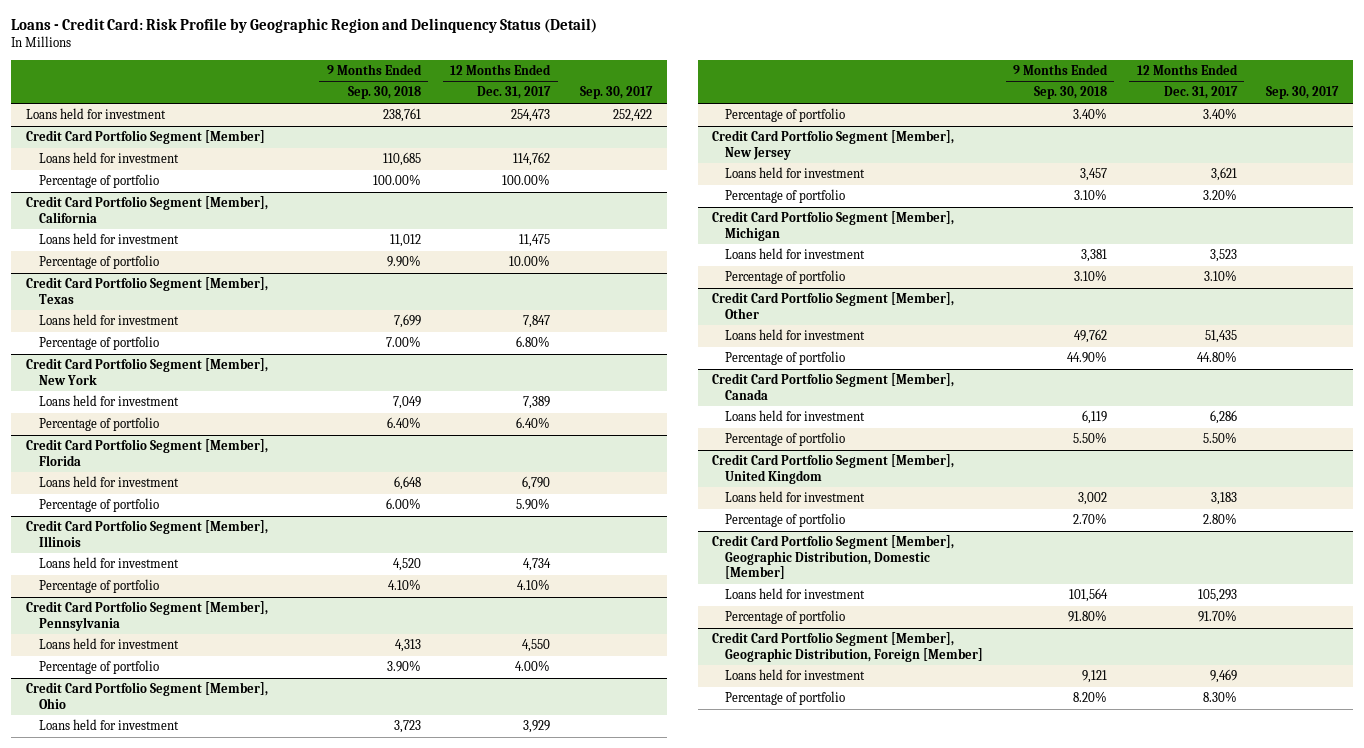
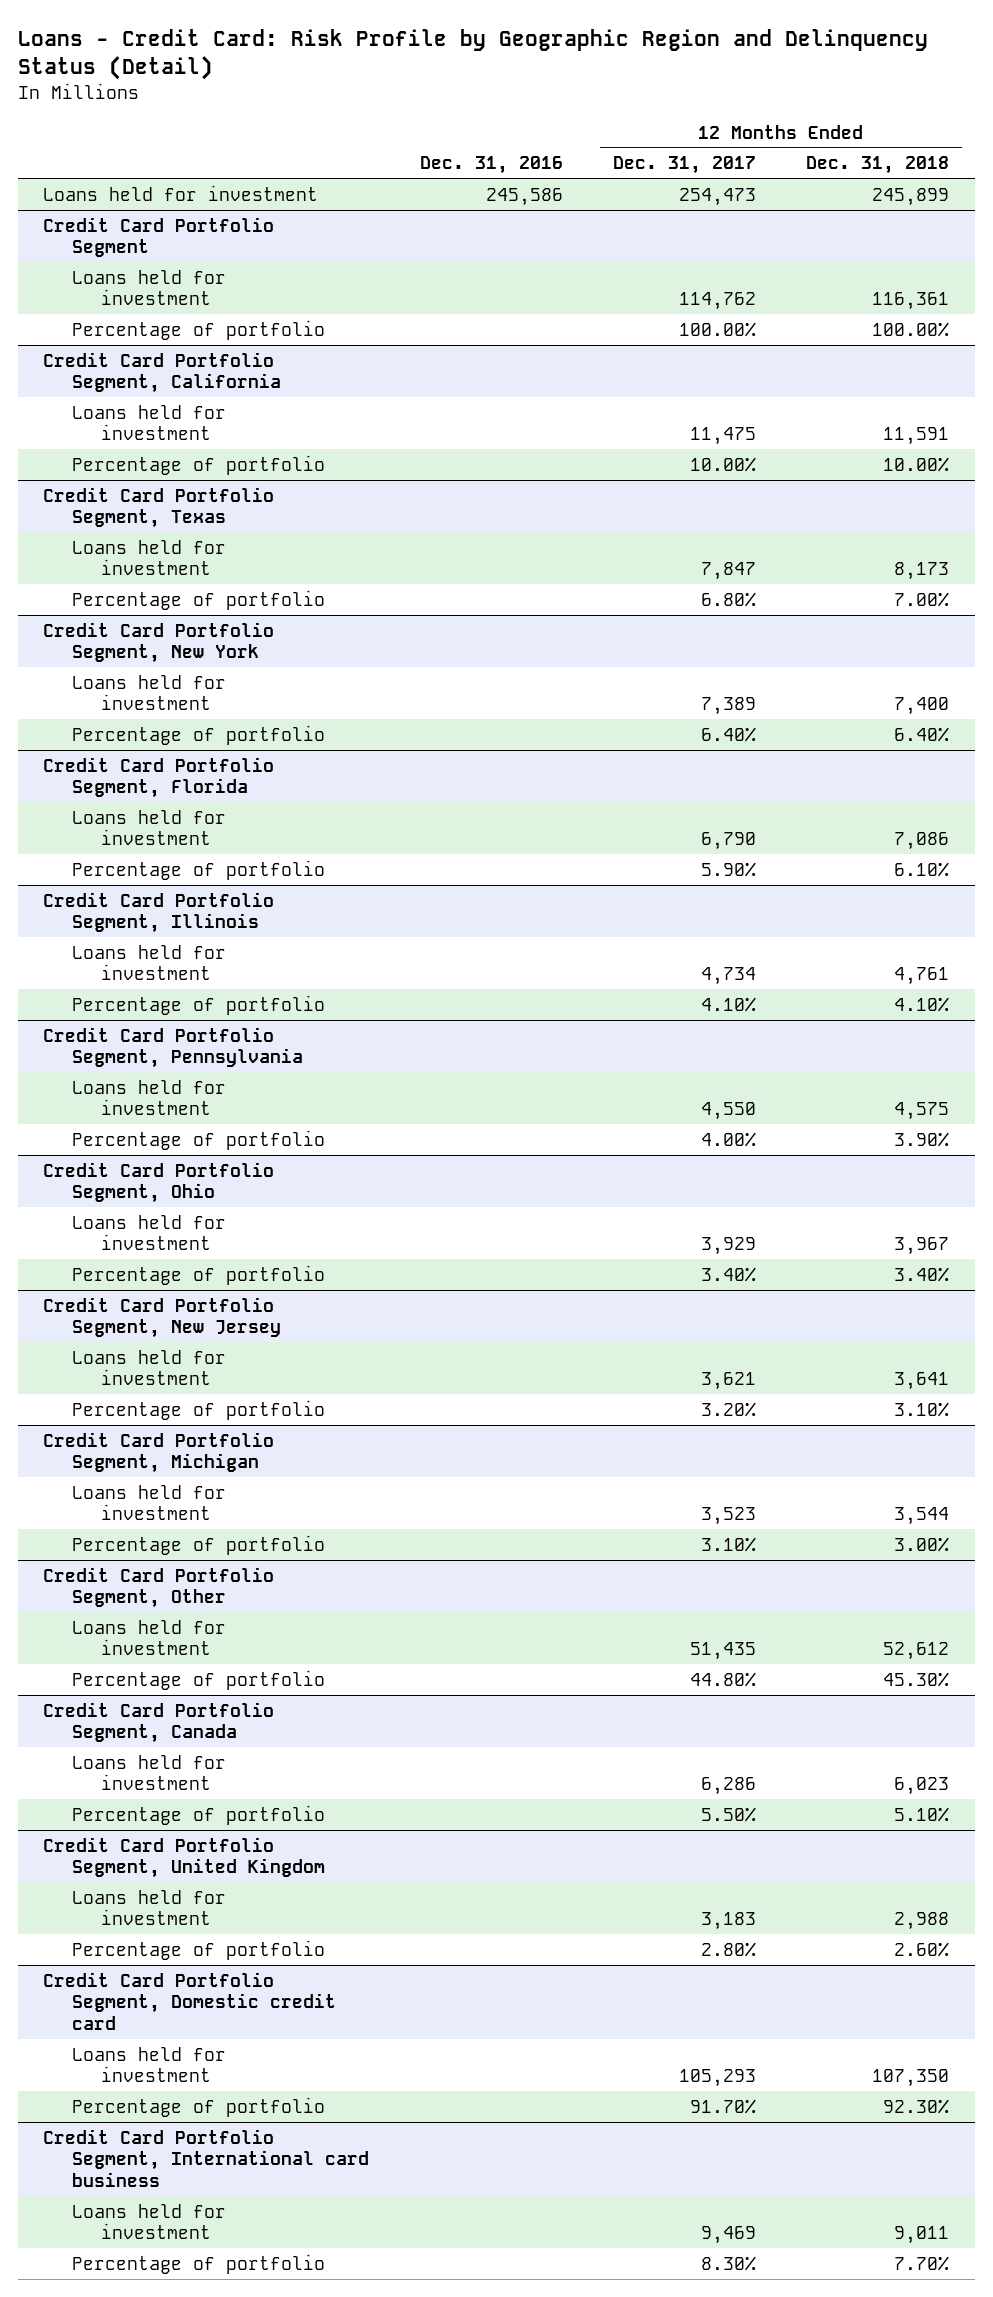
- | 9 Months Ended Sep. 30, 2018 | 12 Months Ended Dec. 31, 2017 | Sep. 30, 2017
+ | Dec. 31, 2016 | 12 Months Ended Dec. 31, 2017 | 12 Months Ended Dec. 31, 2018
- Credit Card Portfolio Segment [Member]
+ Credit Card Portfolio Segment
- Credit Card Portfolio Segment [Member], California
+ Credit Card Portfolio Segment, California
- Credit Card Portfolio Segment [Member], Texas
+ Credit Card Portfolio Segment, Texas
- Credit Card Portfolio Segment [Member], New York
+ Credit Card Portfolio Segment, New York
- Credit Card Portfolio Segment [Member], Florida
+ Credit Card Portfolio Segment, Florida
- Credit Card Portfolio Segment [Member], Illinois
+ Credit Card Portfolio Segment, Illinois
- Credit Card Portfolio Segment [Member], Pennsylvania
+ Credit Card Portfolio Segment, Pennsylvania
- Credit Card Portfolio Segment [Member], Ohio
+ Credit Card Portfolio Segment, Ohio
- Credit Card Portfolio Segment [Member], New Jersey
+ Credit Card Portfolio Segment, New Jersey
- Credit Card Portfolio Segment [Member], Michigan
+ Credit Card Portfolio Segment, Michigan
- Credit Card Portfolio Segment [Member], Other
+ Credit Card Portfolio Segment, Other
- Credit Card Portfolio Segment [Member], Canada
+ Credit Card Portfolio Segment, Canada
- Credit Card Portfolio Segment [Member], United Kingdom
+ Credit Card Portfolio Segment, United Kingdom
- Credit Card Portfolio Segment [Member], Geographic Distribution, Domestic [Member]
+ Credit Card Portfolio Segment, Domestic credit card
- Credit Card Portfolio Segment [Member], Geographic Distribution, Foreign [Member]
+ Credit Card Portfolio Segment, International card business

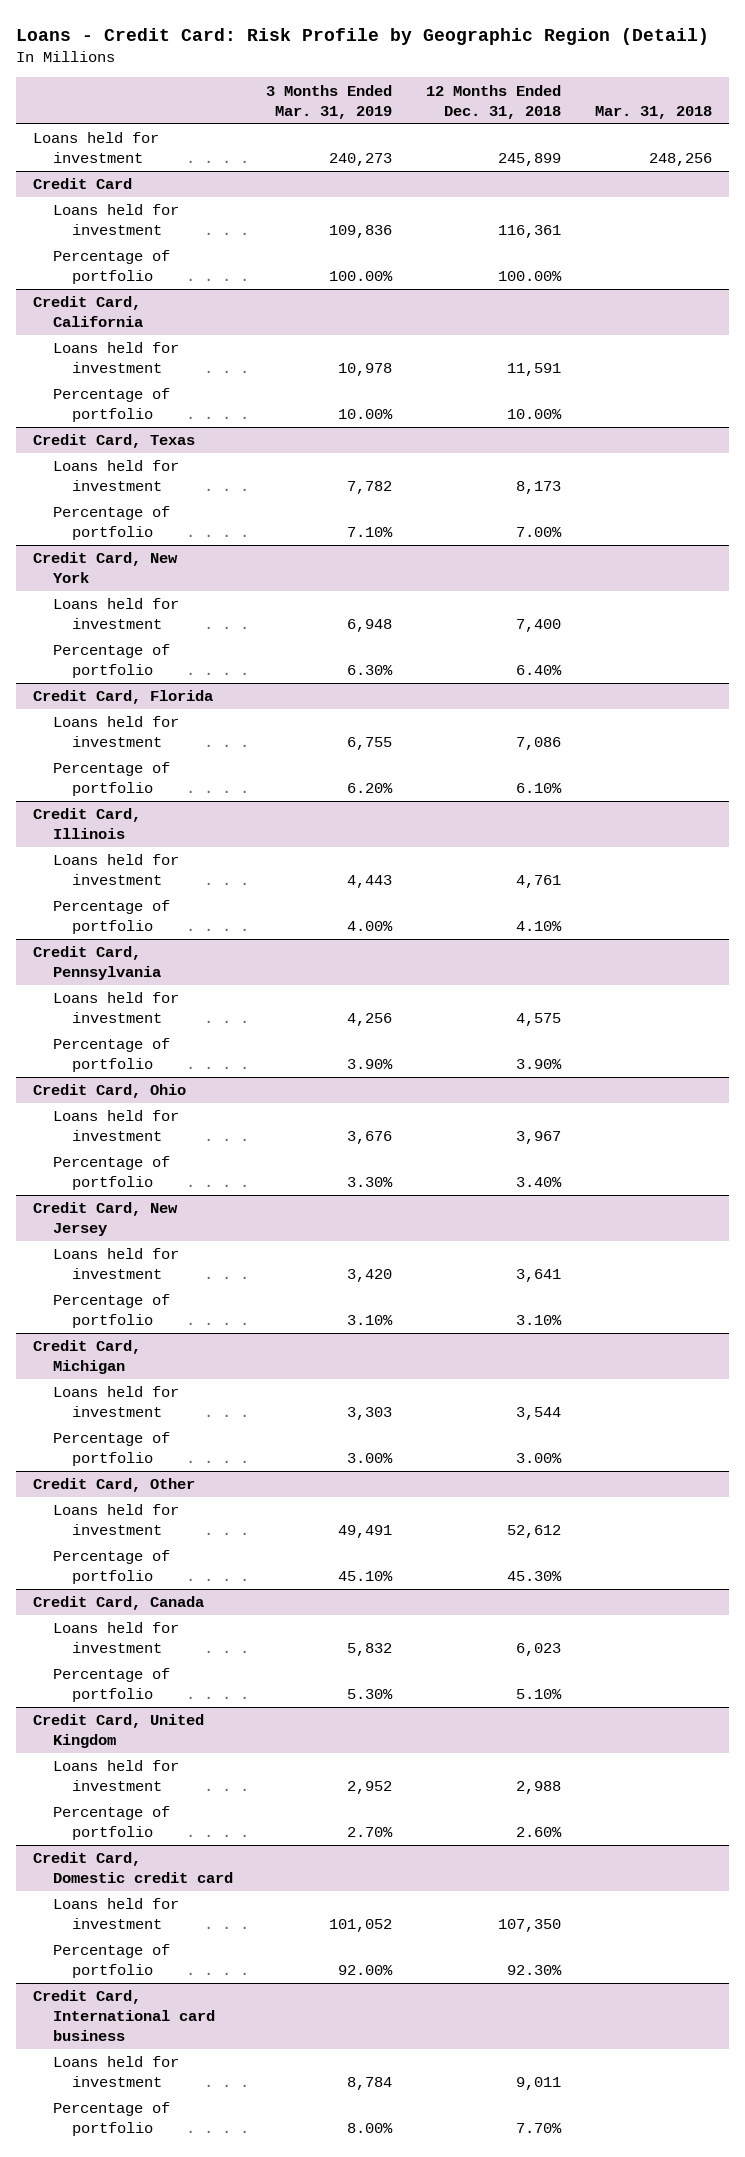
- Loans - Credit Card: Risk Profile by Geographic Region and Delinquency Status (Detail)
+ Loans - Credit Card: Risk Profile by Geographic Region (Detail)
- | Dec. 31, 2016 | 12 Months Ended Dec. 31, 2017 | 12 Months Ended Dec. 31, 2018
+ | 3 Months Ended Mar. 31, 2019 | 12 Months Ended Dec. 31, 2018 | Mar. 31, 2018
- Credit Card Portfolio Segment
+ Credit Card
- Credit Card Portfolio Segment, California
+ Credit Card, California
- Credit Card Portfolio Segment, Texas
+ Credit Card, Texas
- Credit Card Portfolio Segment, New York
+ Credit Card, New York
- Credit Card Portfolio Segment, Florida
+ Credit Card, Florida
- Credit Card Portfolio Segment, Illinois
+ Credit Card, Illinois
- Credit Card Portfolio Segment, Pennsylvania
+ Credit Card, Pennsylvania
- Credit Card Portfolio Segment, Ohio
+ Credit Card, Ohio
- Credit Card Portfolio Segment, New Jersey
+ Credit Card, New Jersey
- Credit Card Portfolio Segment, Michigan
+ Credit Card, Michigan
- Credit Card Portfolio Segment, Other
+ Credit Card, Other
- Credit Card Portfolio Segment, Canada
+ Credit Card, Canada
- Credit Card Portfolio Segment, United Kingdom
+ Credit Card, United Kingdom
- Credit Card Portfolio Segment, Domestic credit card
+ Credit Card, Domestic credit card
- Credit Card Portfolio Segment, International card business
+ Credit Card, International card business

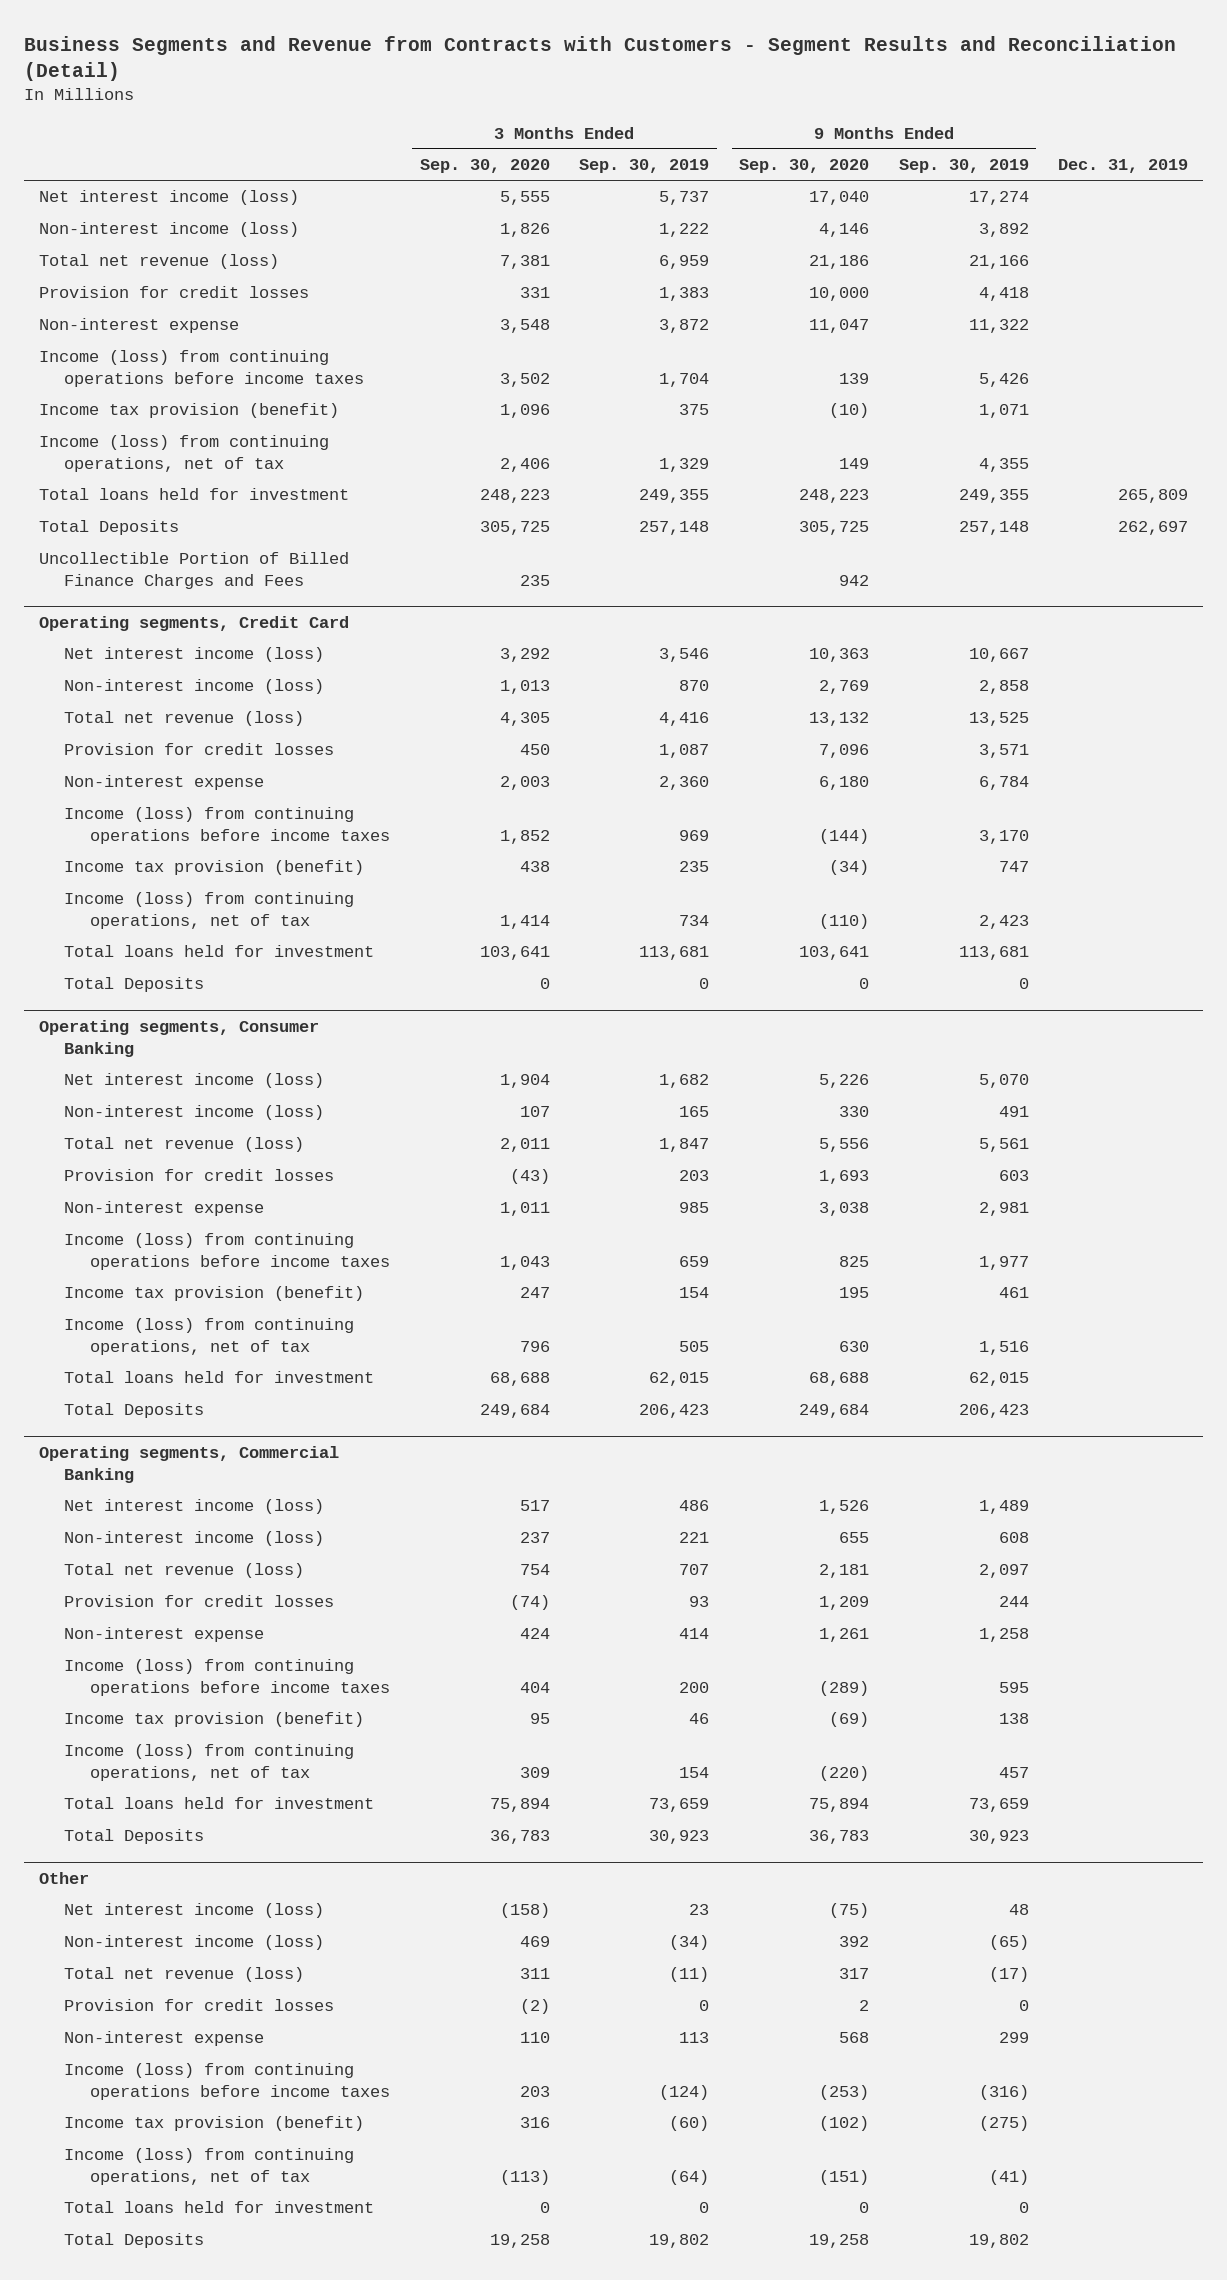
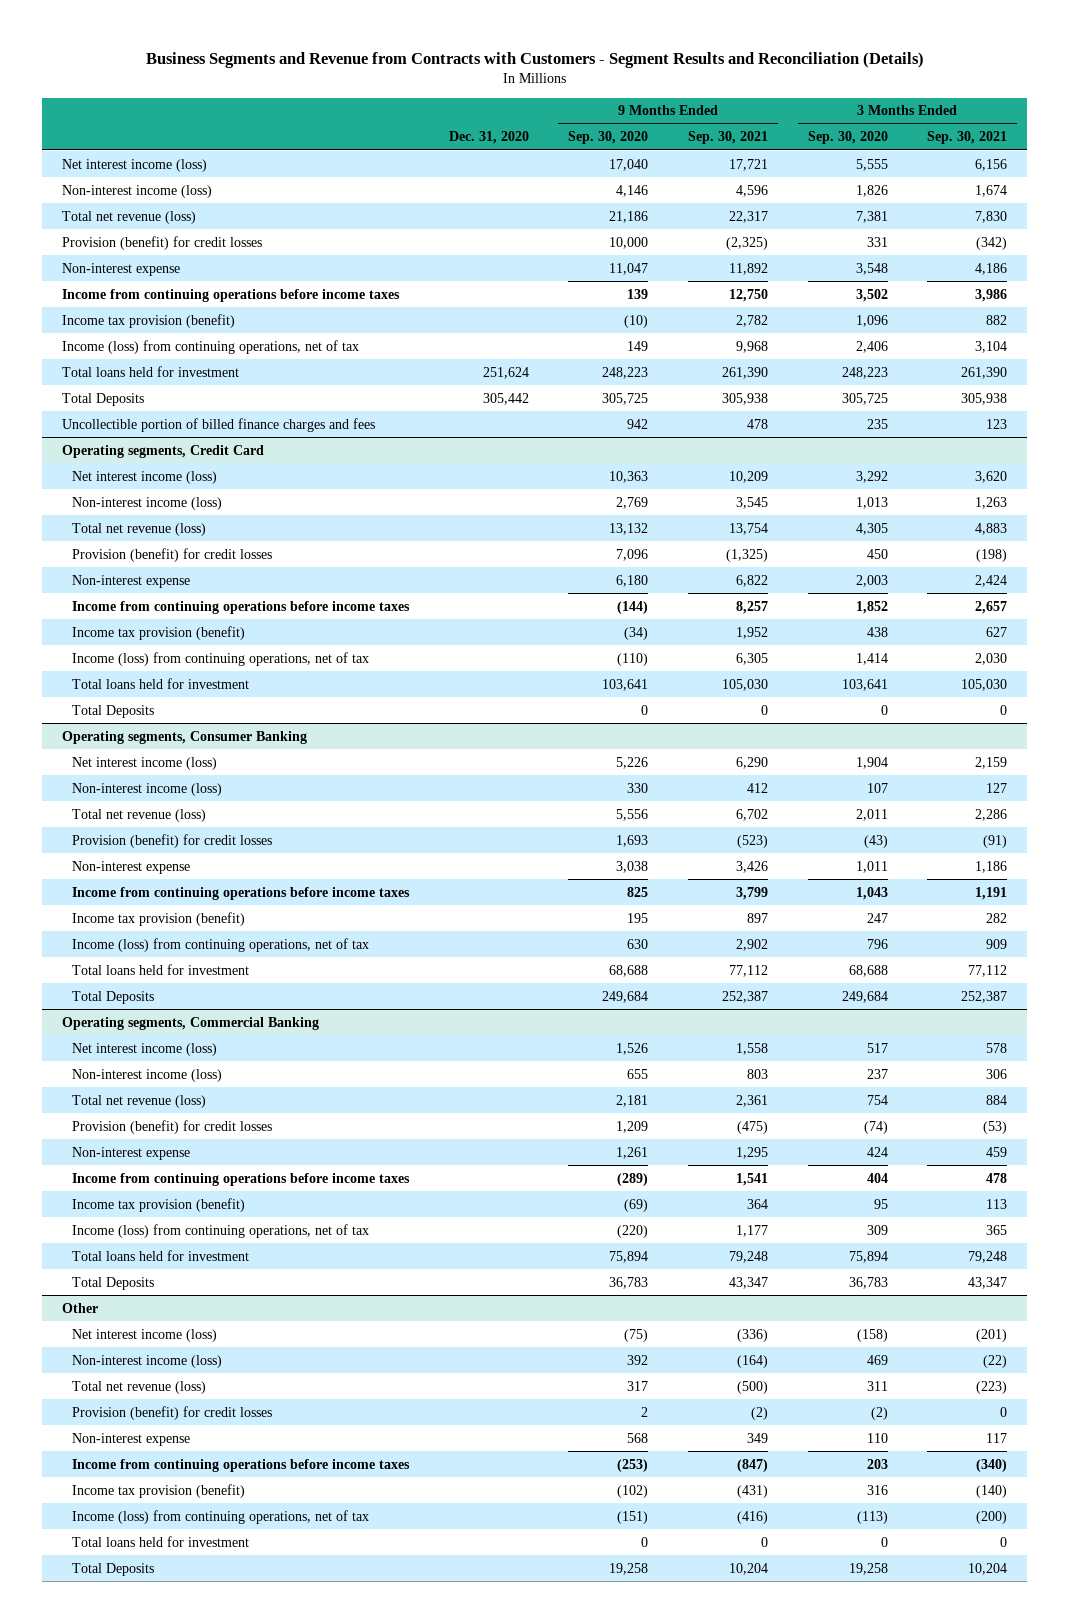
- Business Segments and Revenue from Contracts with Customers - Segment Results and Reconciliation (Detail)
+ Business Segments and Revenue from Contracts with Customers - Segment Results and Reconciliation (Details)
- | 3 Months Ended Sep. 30, 2020 | 3 Months Ended Sep. 30, 2019 | 9 Months Ended Sep. 30, 2020 | 9 Months Ended Sep. 30, 2019 | Dec. 31, 2019
+ | Dec. 31, 2020 | 9 Months Ended Sep. 30, 2020 | 9 Months Ended Sep. 30, 2021 | 3 Months Ended Sep. 30, 2020 | 3 Months Ended Sep. 30, 2021
- Provision for credit losses | 331 | 1,383 | 10,000 | 4,418 |
+ Provision (benefit) for credit losses | | 10,000 | (2,325) | 331 | (342)
- Income (loss) from continuing operations before income taxes | 3,502 | 1,704 | 139 | 5,426 |
+ Income from continuing operations before income taxes | | 139 | 12,750 | 3,502 | 3,986
- Uncollectible Portion of Billed Finance Charges and Fees | 235 | | 942 | |
+ Uncollectible portion of billed finance charges and fees | | 942 | 478 | 235 | 123
@ Operating segments, Credit Card
- Provision for credit losses | 450 | 1,087 | 7,096 | 3,571 |
+ Provision (benefit) for credit losses | | 7,096 | (1,325) | 450 | (198)
- Income (loss) from continuing operations before income taxes | 1,852 | 969 | (144) | 3,170 |
+ Income from continuing operations before income taxes | | (144) | 8,257 | 1,852 | 2,657
@ Operating segments, Consumer Banking
- Provision for credit losses | (43) | 203 | 1,693 | 603 |
+ Provision (benefit) for credit losses | | 1,693 | (523) | (43) | (91)
- Income (loss) from continuing operations before income taxes | 1,043 | 659 | 825 | 1,977 |
+ Income from continuing operations before income taxes | | 825 | 3,799 | 1,043 | 1,191
@ Operating segments, Commercial Banking
- Provision for credit losses | (74) | 93 | 1,209 | 244 |
+ Provision (benefit) for credit losses | | 1,209 | (475) | (74) | (53)
- Income (loss) from continuing operations before income taxes | 404 | 200 | (289) | 595 |
+ Income from continuing operations before income taxes | | (289) | 1,541 | 404 | 478
@ Other
- Provision for credit losses | (2) | 0 | 2 | 0 |
+ Provision (benefit) for credit losses | | 2 | (2) | (2) | 0
- Income (loss) from continuing operations before income taxes | 203 | (124) | (253) | (316) |
+ Income from continuing operations before income taxes | | (253) | (847) | 203 | (340)

